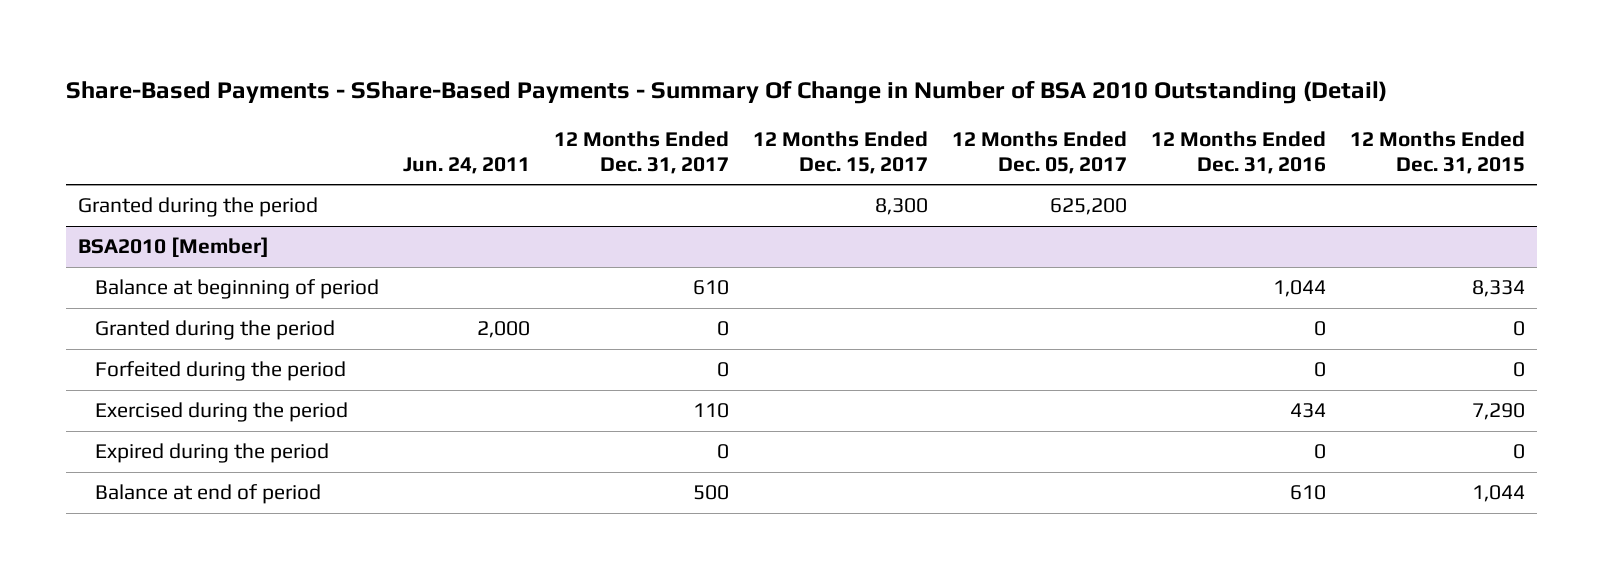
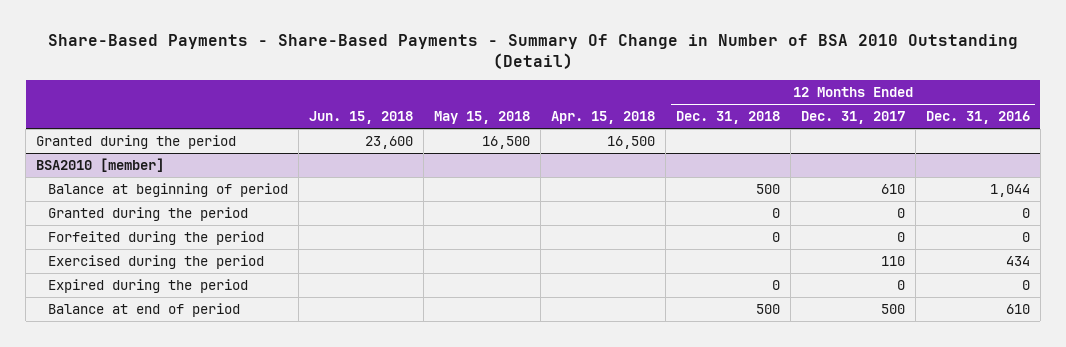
- Share-Based Payments - SShare-Based Payments - Summary Of Change in Number of BSA 2010 Outstanding (Detail)
+ Share-Based Payments - Share-Based Payments - Summary Of Change in Number of BSA 2010 Outstanding (Detail)
- | Jun. 24, 2011 | 12 Months Ended Dec. 31, 2017 | 12 Months Ended Dec. 15, 2017 | 12 Months Ended Dec. 05, 2017 | 12 Months Ended Dec. 31, 2016 | 12 Months Ended Dec. 31, 2015
+ | Jun. 15, 2018 | May 15, 2018 | Apr. 15, 2018 | 12 Months Ended Dec. 31, 2018 | 12 Months Ended Dec. 31, 2017 | 12 Months Ended Dec. 31, 2016
- BSA2010 [Member]
+ BSA2010 [member]

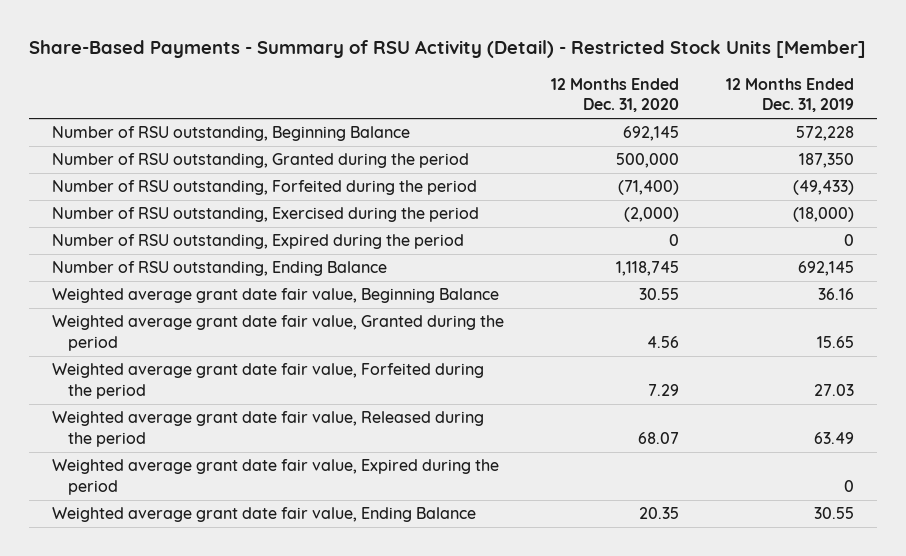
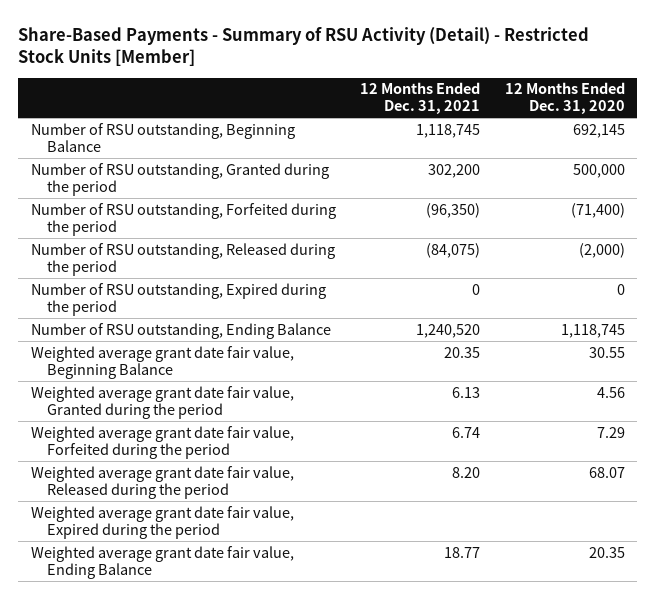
- | 12 Months Ended Dec. 31, 2020 | 12 Months Ended Dec. 31, 2019
+ | 12 Months Ended Dec. 31, 2021 | 12 Months Ended Dec. 31, 2020
- Number of RSU outstanding, Exercised during the period | (2,000) | (18,000)
+ Number of RSU outstanding, Released during the period | (84,075) | (2,000)

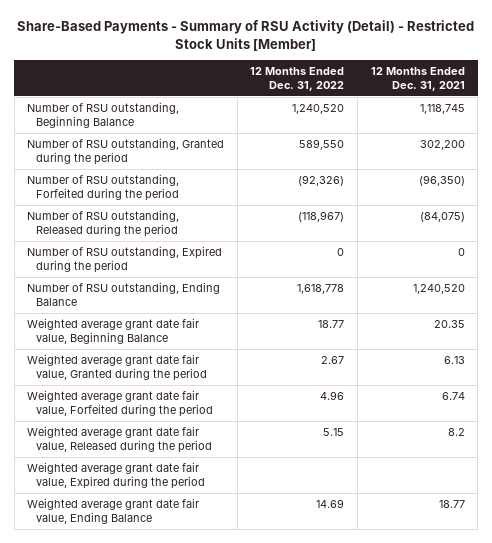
- | 12 Months Ended Dec. 31, 2021 | 12 Months Ended Dec. 31, 2020
+ | 12 Months Ended Dec. 31, 2022 | 12 Months Ended Dec. 31, 2021
- Weighted average grant date fair value, Released during the period | 8.20 | 68.07
+ Weighted average grant date fair value, Released during the period | 5.15 | 8.2

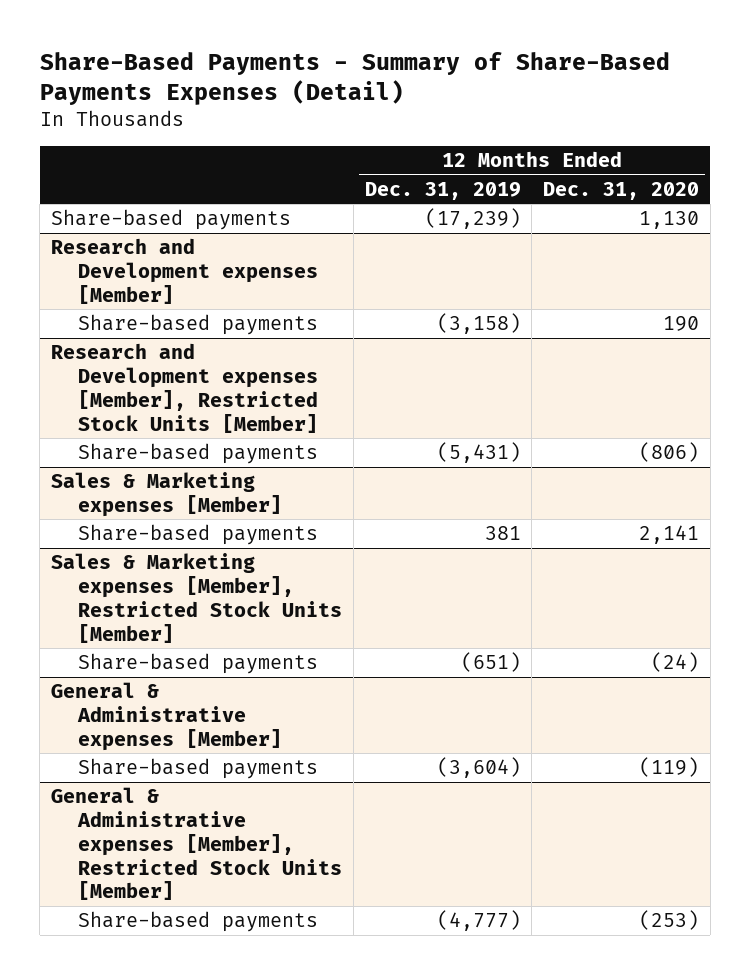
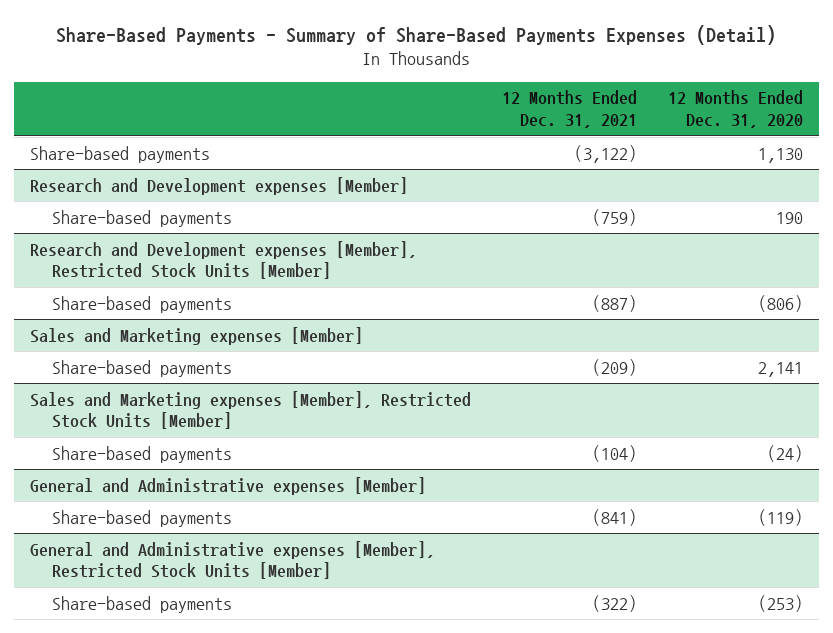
- | 12 Months Ended Dec. 31, 2019 | 12 Months Ended Dec. 31, 2020
+ | 12 Months Ended Dec. 31, 2021 | 12 Months Ended Dec. 31, 2020
- Sales & Marketing expenses [Member]
+ Sales and Marketing expenses [Member]
- Sales & Marketing expenses [Member], Restricted Stock Units [Member]
+ Sales and Marketing expenses [Member], Restricted Stock Units [Member]
- General & Administrative expenses [Member]
+ General and Administrative expenses [Member]
- General & Administrative expenses [Member], Restricted Stock Units [Member]
+ General and Administrative expenses [Member], Restricted Stock Units [Member]

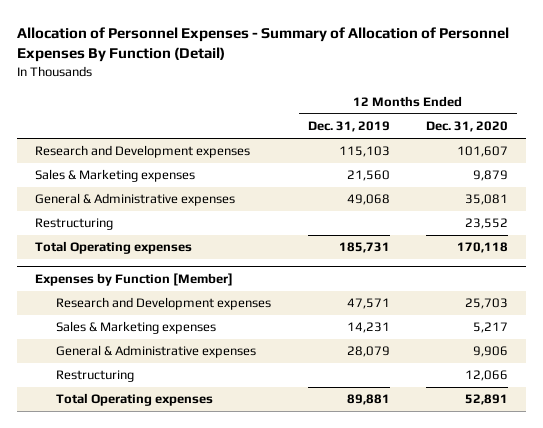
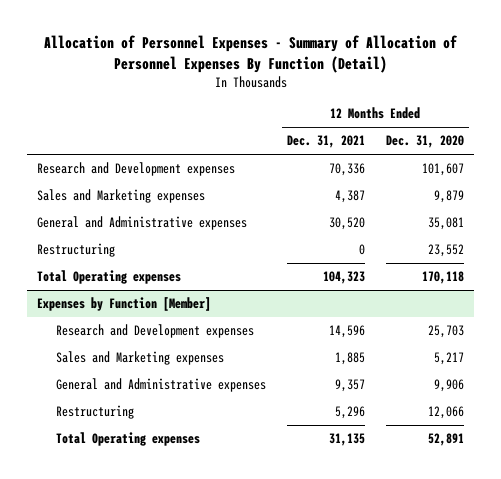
- | 12 Months Ended Dec. 31, 2019 | 12 Months Ended Dec. 31, 2020
+ | 12 Months Ended Dec. 31, 2021 | 12 Months Ended Dec. 31, 2020
- Sales & Marketing expenses | 21,560 | 9,879
- General & Administrative expenses | 49,068 | 35,081
+ Sales and Marketing expenses | 4,387 | 9,879
+ General and Administrative expenses | 30,520 | 35,081
@ Expenses by Function [Member]
- Sales & Marketing expenses | 14,231 | 5,217
- General & Administrative expenses | 28,079 | 9,906
+ Sales and Marketing expenses | 1,885 | 5,217
+ General and Administrative expenses | 9,357 | 9,906

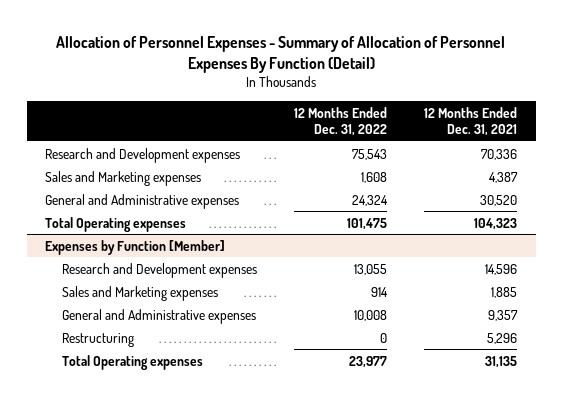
- | 12 Months Ended Dec. 31, 2021 | 12 Months Ended Dec. 31, 2020
+ | 12 Months Ended Dec. 31, 2022 | 12 Months Ended Dec. 31, 2021
- Restructuring | 0 | 23,552

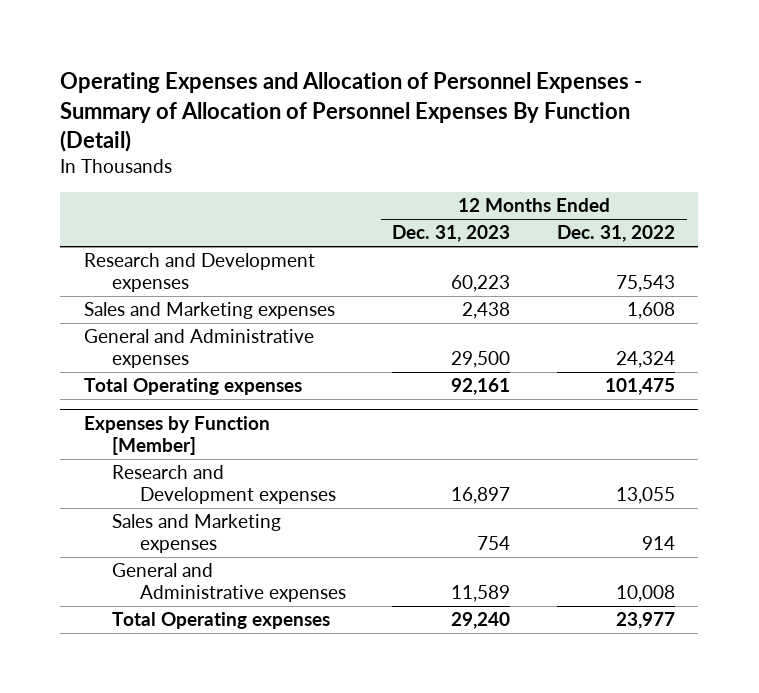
- Allocation of Personnel Expenses - Summary of Allocation of Personnel Expenses By Function (Detail)
+ Operating Expenses and Allocation of Personnel Expenses - Summary of Allocation of Personnel Expenses By Function (Detail)
- | 12 Months Ended Dec. 31, 2022 | 12 Months Ended Dec. 31, 2021
+ | 12 Months Ended Dec. 31, 2023 | 12 Months Ended Dec. 31, 2022
@ Expenses by Function [Member]
- Restructuring | 0 | 5,296

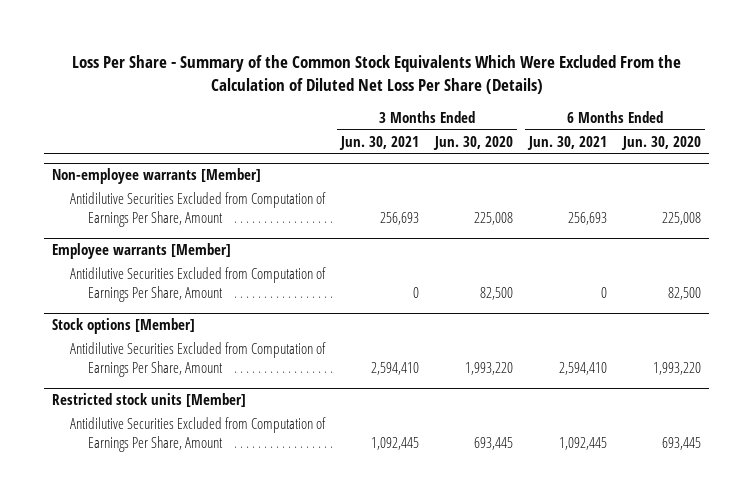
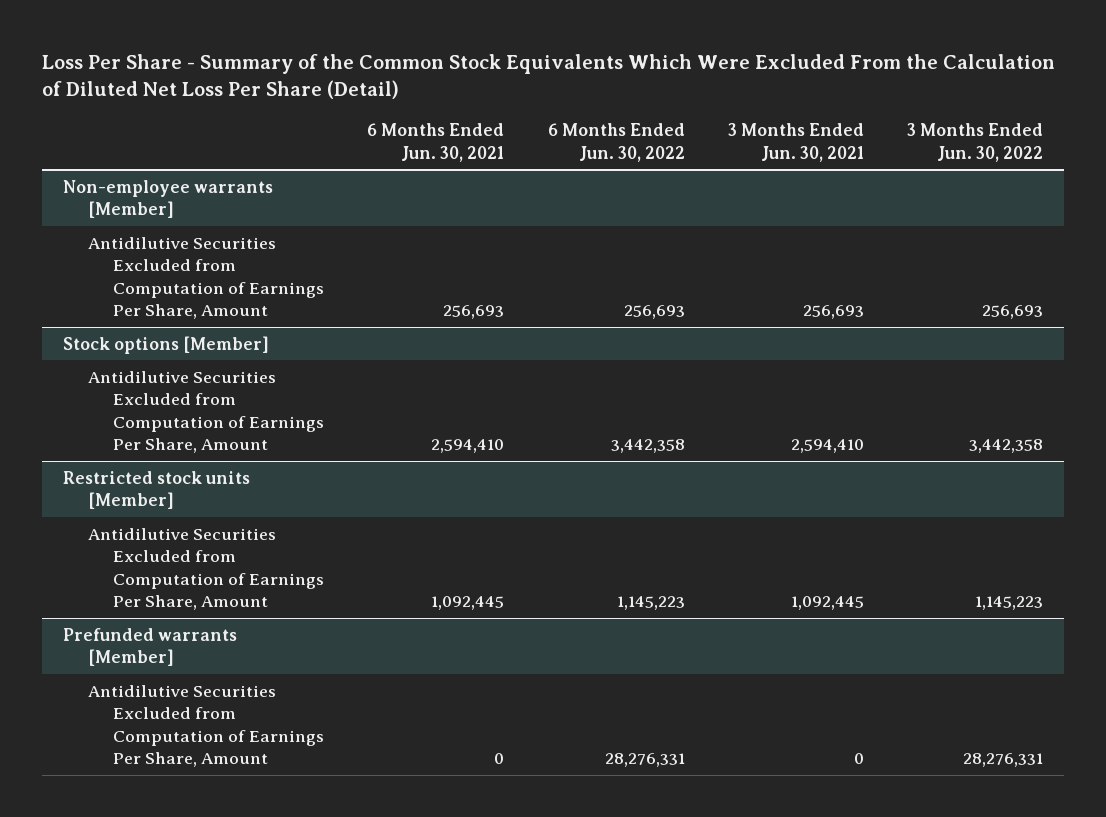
- Loss Per Share - Summary of the Common Stock Equivalents Which Were Excluded From the Calculation of Diluted Net Loss Per Share (Details)
+ Loss Per Share - Summary of the Common Stock Equivalents Which Were Excluded From the Calculation of Diluted Net Loss Per Share (Detail)
- | 3 Months Ended Jun. 30, 2021 | 3 Months Ended Jun. 30, 2020 | 6 Months Ended Jun. 30, 2021 | 6 Months Ended Jun. 30, 2020
+ | 6 Months Ended Jun. 30, 2021 | 6 Months Ended Jun. 30, 2022 | 3 Months Ended Jun. 30, 2021 | 3 Months Ended Jun. 30, 2022
- Employee warrants [Member]
- Antidilutive Securities Excluded from Computation of Earnings Per Share, Amount | 0 | 82,500 | 0 | 82,500
+ Prefunded warrants [Member]
+ Antidilutive Securities Excluded from Computation of Earnings Per Share, Amount | 0 | 28,276,331 | 0 | 28,276,331

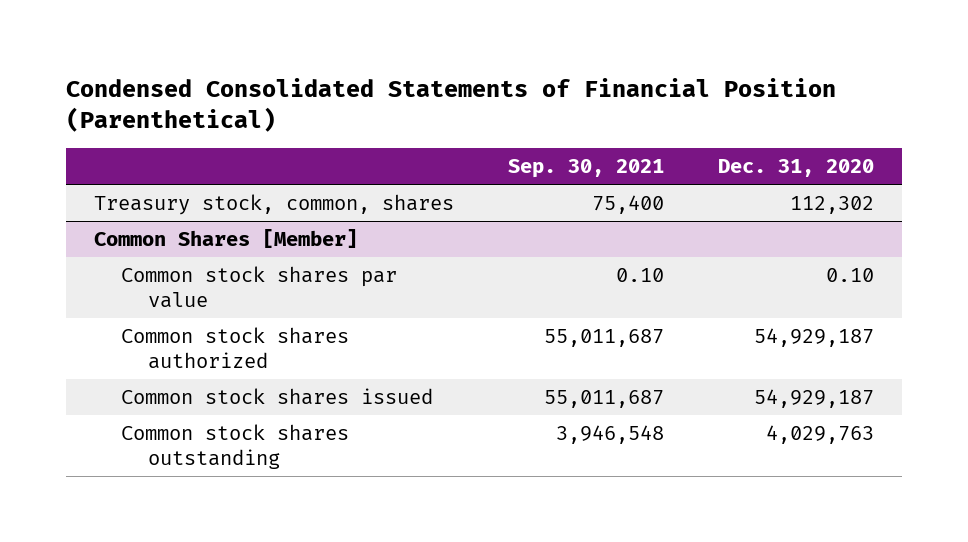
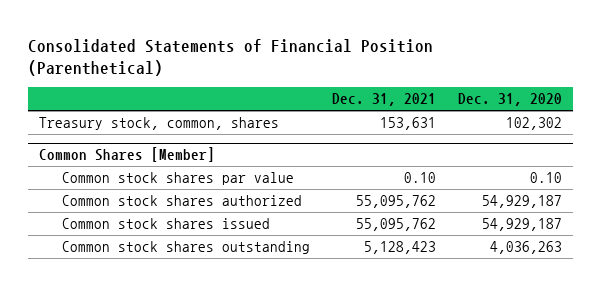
- Condensed Consolidated Statements of Financial Position (Parenthetical)
+ Consolidated Statements of Financial Position (Parenthetical)
- | Sep. 30, 2021 | Dec. 31, 2020
+ | Dec. 31, 2021 | Dec. 31, 2020
- Treasury stock, common, shares | 75,400 | 112,302
+ Treasury stock, common, shares | 153,631 | 102,302
@ Common Shares [Member]
- Common stock shares outstanding | 3,946,548 | 4,029,763
+ Common stock shares outstanding | 5,128,423 | 4,036,263

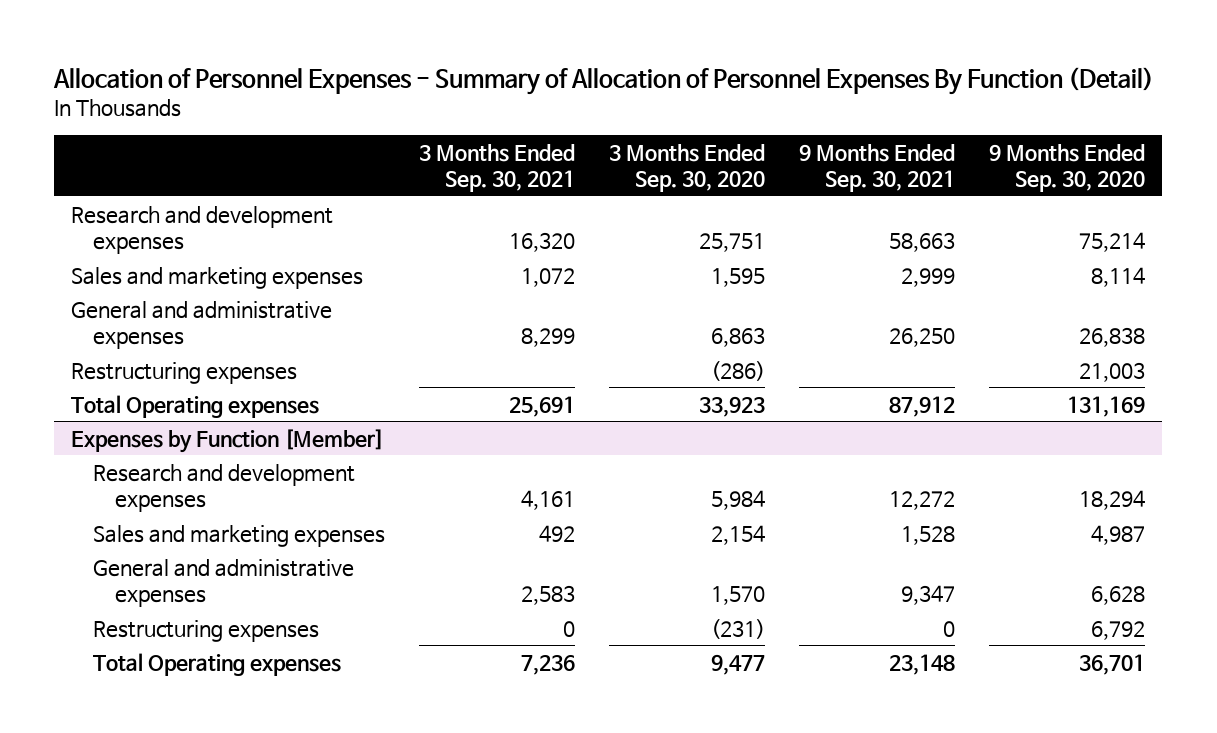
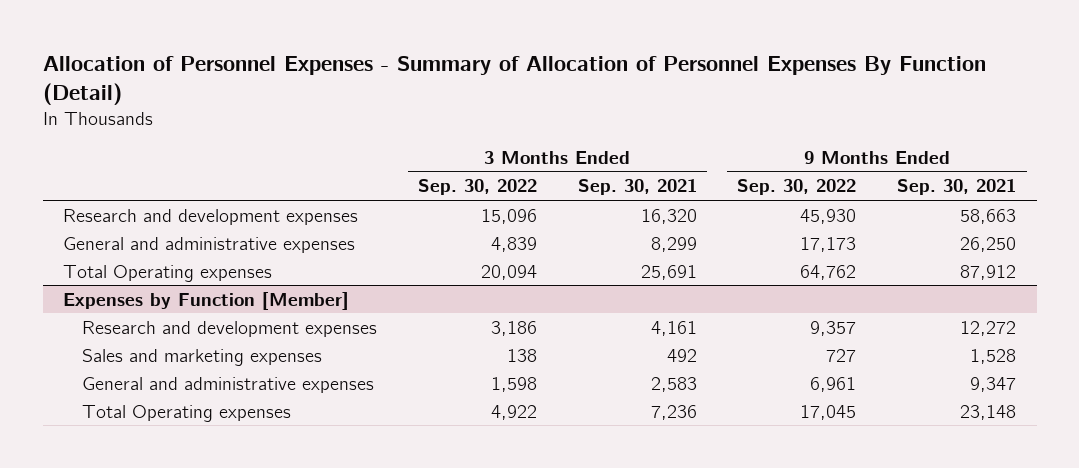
- | 3 Months Ended Sep. 30, 2021 | 3 Months Ended Sep. 30, 2020 | 9 Months Ended Sep. 30, 2021 | 9 Months Ended Sep. 30, 2020
+ | 3 Months Ended Sep. 30, 2022 | 3 Months Ended Sep. 30, 2021 | 9 Months Ended Sep. 30, 2022 | 9 Months Ended Sep. 30, 2021
- Sales and marketing expenses | 1,072 | 1,595 | 2,999 | 8,114
- Restructuring expenses | | (286) | | 21,003
@ Expenses by Function [Member]
- Restructuring expenses | 0 | (231) | 0 | 6,792

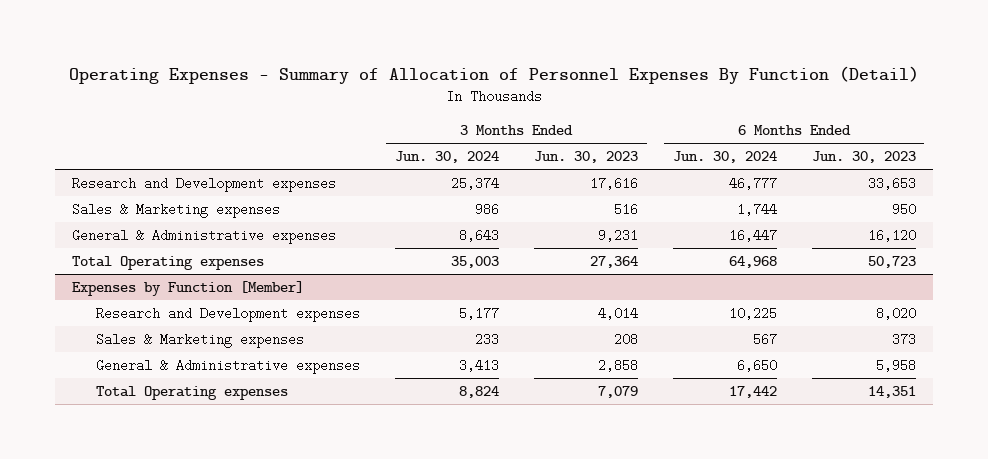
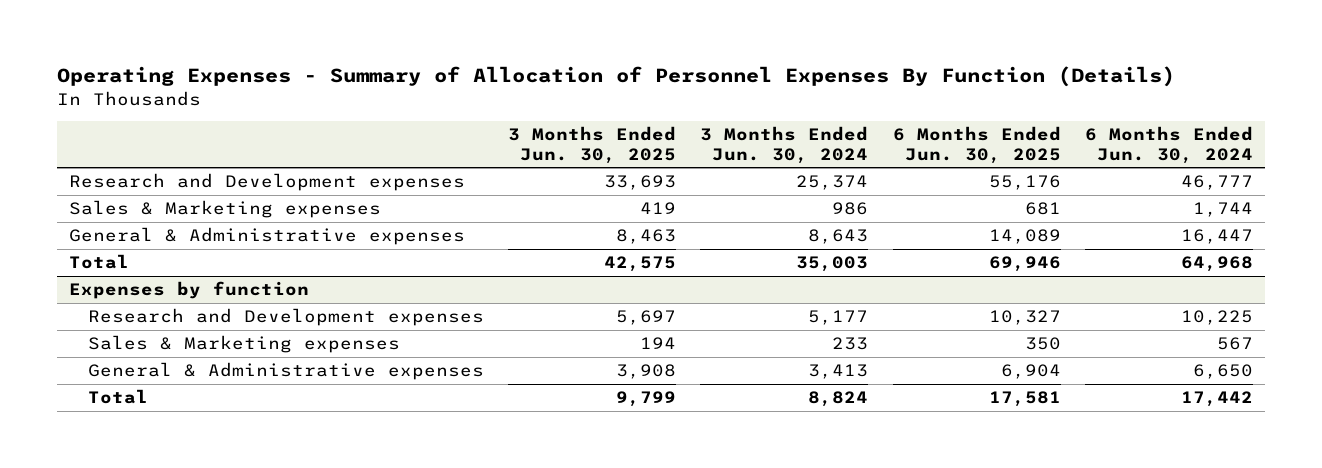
- Operating Expenses - Summary of Allocation of Personnel Expenses By Function (Detail)
+ Operating Expenses - Summary of Allocation of Personnel Expenses By Function (Details)
- | 3 Months Ended Jun. 30, 2024 | 3 Months Ended Jun. 30, 2023 | 6 Months Ended Jun. 30, 2024 | 6 Months Ended Jun. 30, 2023
+ | 3 Months Ended Jun. 30, 2025 | 3 Months Ended Jun. 30, 2024 | 6 Months Ended Jun. 30, 2025 | 6 Months Ended Jun. 30, 2024
- Total Operating expenses | 35,003 | 27,364 | 64,968 | 50,723
- Expenses by Function [Member]
+ Total | 42,575 | 35,003 | 69,946 | 64,968
+ Expenses by function
- Total Operating expenses | 8,824 | 7,079 | 17,442 | 14,351
+ Total | 9,799 | 8,824 | 17,581 | 17,442

